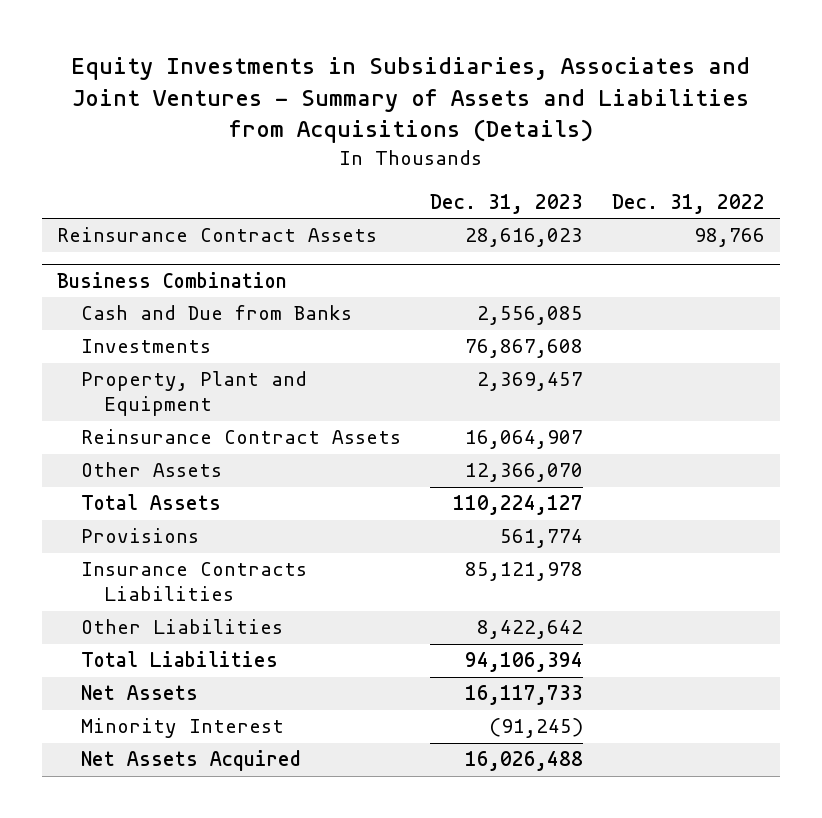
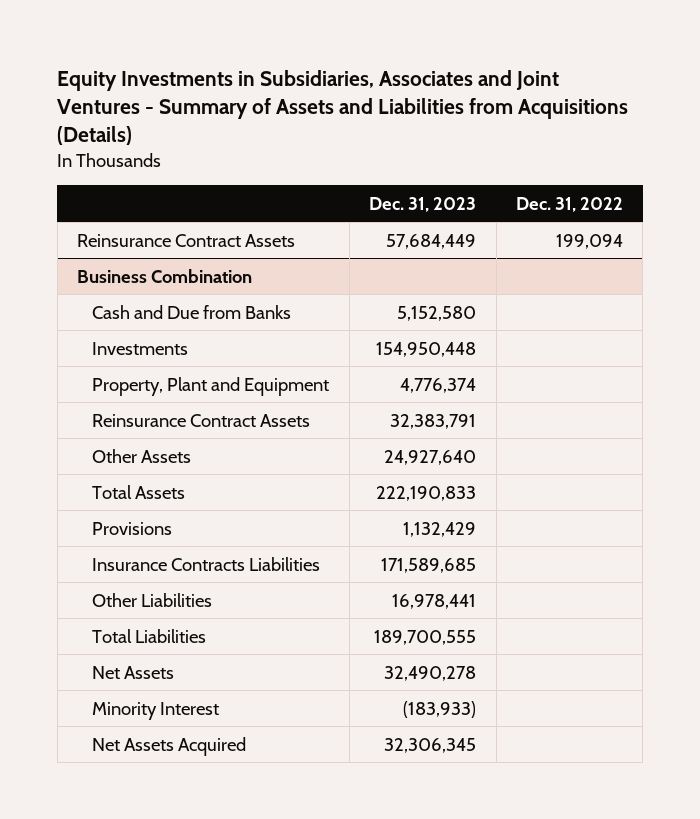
- Reinsurance Contract Assets | 28,616,023 | 98,766
+ Reinsurance Contract Assets | 57,684,449 | 199,094
@ Business Combination
- Cash and Due from Banks | 2,556,085 |
- Investments | 76,867,608 |
- Property, Plant and Equipment | 2,369,457 |
- Reinsurance Contract Assets | 16,064,907 |
- Other Assets | 12,366,070 |
- Total Assets | 110,224,127 |
- Provisions | 561,774 |
- Insurance Contracts Liabilities | 85,121,978 |
- Other Liabilities | 8,422,642 |
- Total Liabilities | 94,106,394 |
- Net Assets | 16,117,733 |
- Minority Interest | (91,245) |
- Net Assets Acquired | 16,026,488 |
+ Cash and Due from Banks | 5,152,580 |
+ Investments | 154,950,448 |
+ Property, Plant and Equipment | 4,776,374 |
+ Reinsurance Contract Assets | 32,383,791 |
+ Other Assets | 24,927,640 |
+ Total Assets | 222,190,833 |
+ Provisions | 1,132,429 |
+ Insurance Contracts Liabilities | 171,589,685 |
+ Other Liabilities | 16,978,441 |
+ Total Liabilities | 189,700,555 |
+ Net Assets | 32,490,278 |
+ Minority Interest | (183,933) |
+ Net Assets Acquired | 32,306,345 |

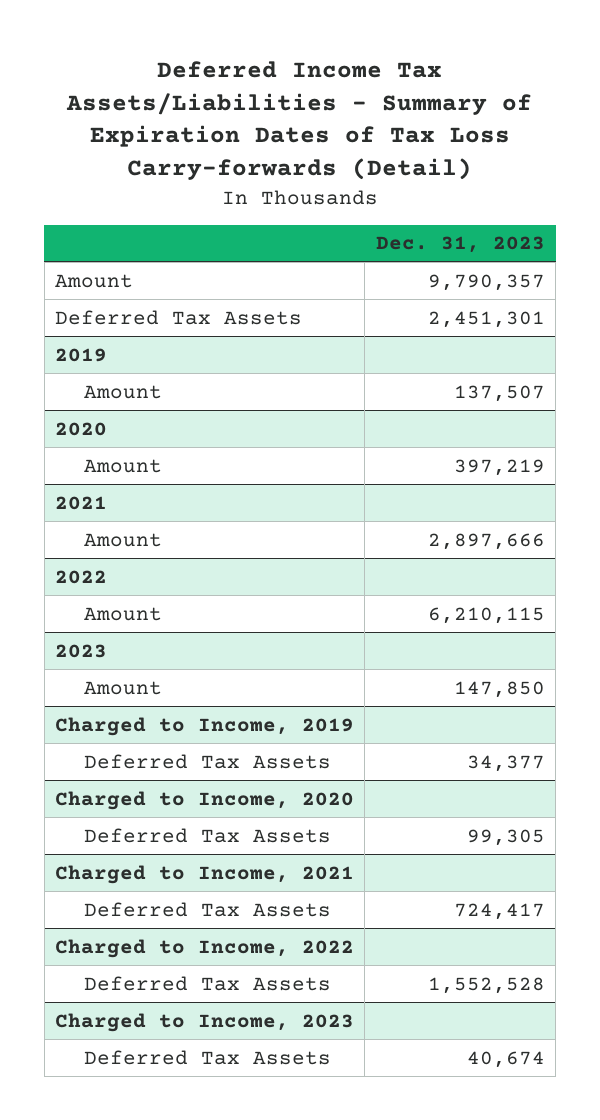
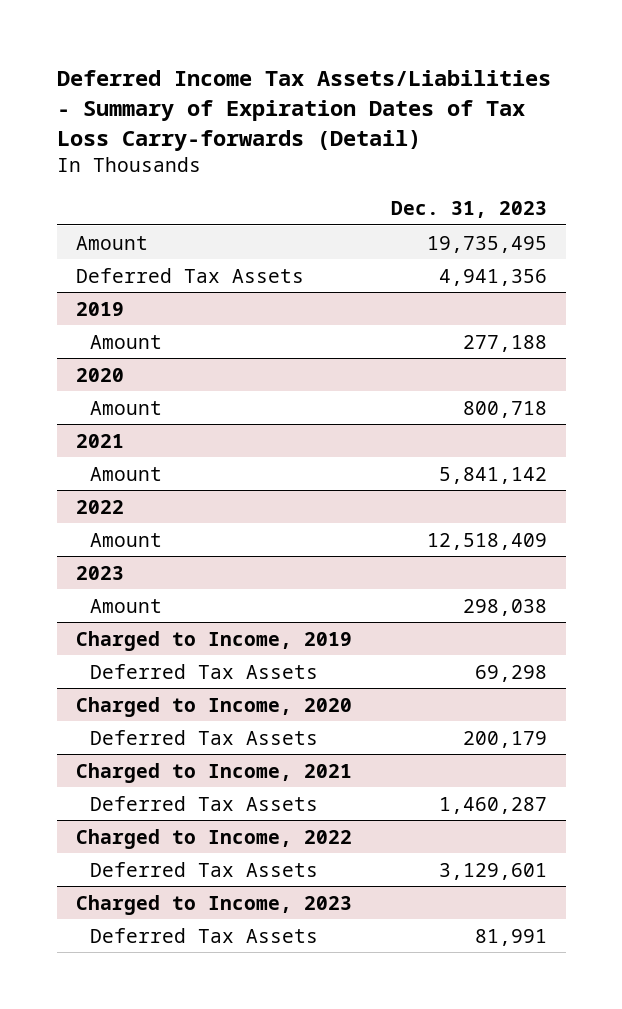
- Amount | 9,790,357
- Deferred Tax Assets | 2,451,301
+ Amount | 19,735,495
+ Deferred Tax Assets | 4,941,356
@ 2019
- Amount | 137,507
+ Amount | 277,188
@ 2020
- Amount | 397,219
+ Amount | 800,718
@ 2021
- Amount | 2,897,666
+ Amount | 5,841,142
@ 2022
- Amount | 6,210,115
+ Amount | 12,518,409
@ 2023
- Amount | 147,850
+ Amount | 298,038
@ Charged to Income, 2019
- Deferred Tax Assets | 34,377
+ Deferred Tax Assets | 69,298
@ Charged to Income, 2020
- Deferred Tax Assets | 99,305
+ Deferred Tax Assets | 200,179
@ Charged to Income, 2021
- Deferred Tax Assets | 724,417
+ Deferred Tax Assets | 1,460,287
@ Charged to Income, 2022
- Deferred Tax Assets | 1,552,528
+ Deferred Tax Assets | 3,129,601
@ Charged to Income, 2023
- Deferred Tax Assets | 40,674
+ Deferred Tax Assets | 81,991

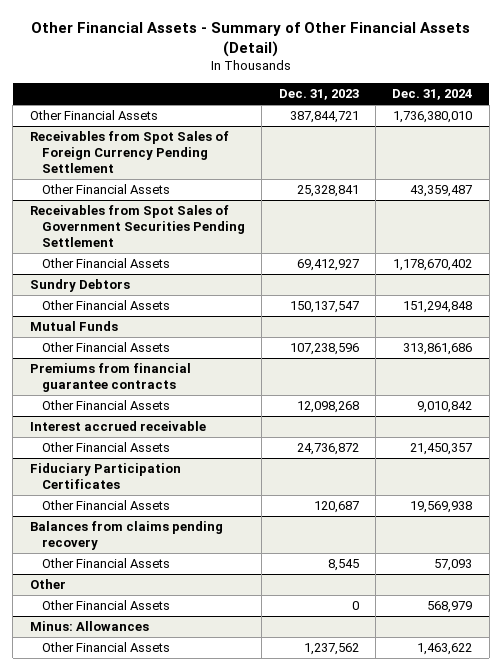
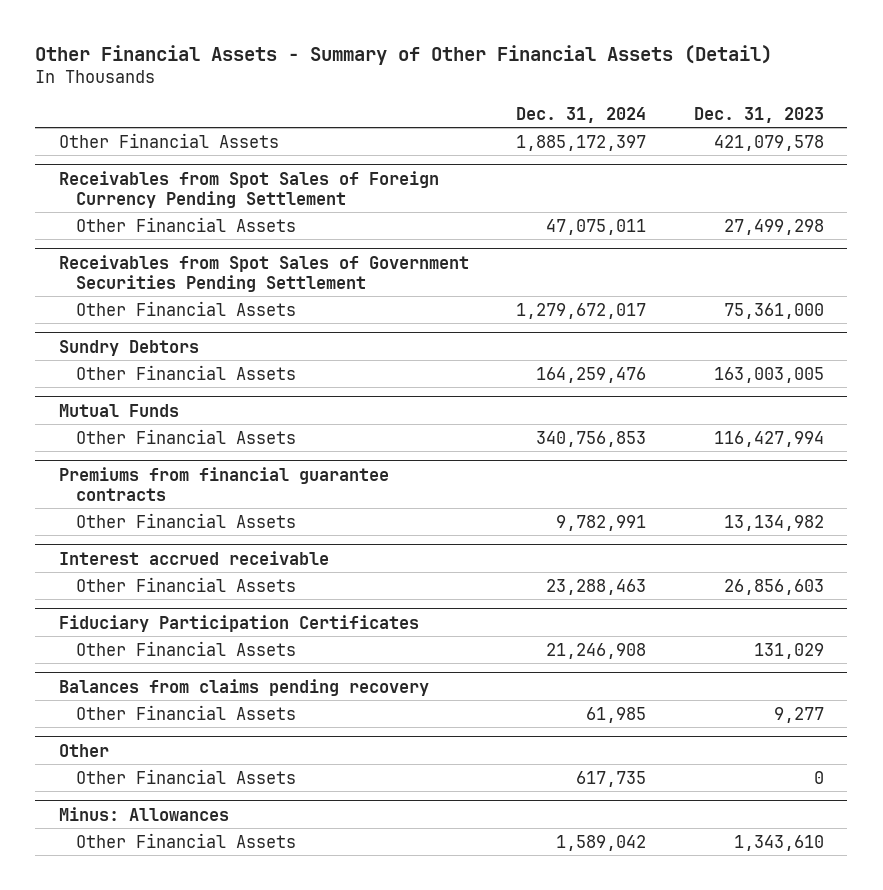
- | Dec. 31, 2023 | Dec. 31, 2024
+ | Dec. 31, 2024 | Dec. 31, 2023
- Other Financial Assets | 387,844,721 | 1,736,380,010
+ Other Financial Assets | 1,885,172,397 | 421,079,578
@ Receivables from Spot Sales of Foreign Currency Pending Settlement
- Other Financial Assets | 25,328,841 | 43,359,487
+ Other Financial Assets | 47,075,011 | 27,499,298
@ Receivables from Spot Sales of Government Securities Pending Settlement
- Other Financial Assets | 69,412,927 | 1,178,670,402
+ Other Financial Assets | 1,279,672,017 | 75,361,000
@ Sundry Debtors
- Other Financial Assets | 150,137,547 | 151,294,848
+ Other Financial Assets | 164,259,476 | 163,003,005
@ Mutual Funds
- Other Financial Assets | 107,238,596 | 313,861,686
+ Other Financial Assets | 340,756,853 | 116,427,994
@ Premiums from financial guarantee contracts
- Other Financial Assets | 12,098,268 | 9,010,842
+ Other Financial Assets | 9,782,991 | 13,134,982
@ Interest accrued receivable
- Other Financial Assets | 24,736,872 | 21,450,357
+ Other Financial Assets | 23,288,463 | 26,856,603
@ Fiduciary Participation Certificates
- Other Financial Assets | 120,687 | 19,569,938
+ Other Financial Assets | 21,246,908 | 131,029
@ Balances from claims pending recovery
- Other Financial Assets | 8,545 | 57,093
+ Other Financial Assets | 61,985 | 9,277
@ Other
- Other Financial Assets | 0 | 568,979
+ Other Financial Assets | 617,735 | 0
@ Minus: Allowances
- Other Financial Assets | 1,237,562 | 1,463,622
+ Other Financial Assets | 1,589,042 | 1,343,610

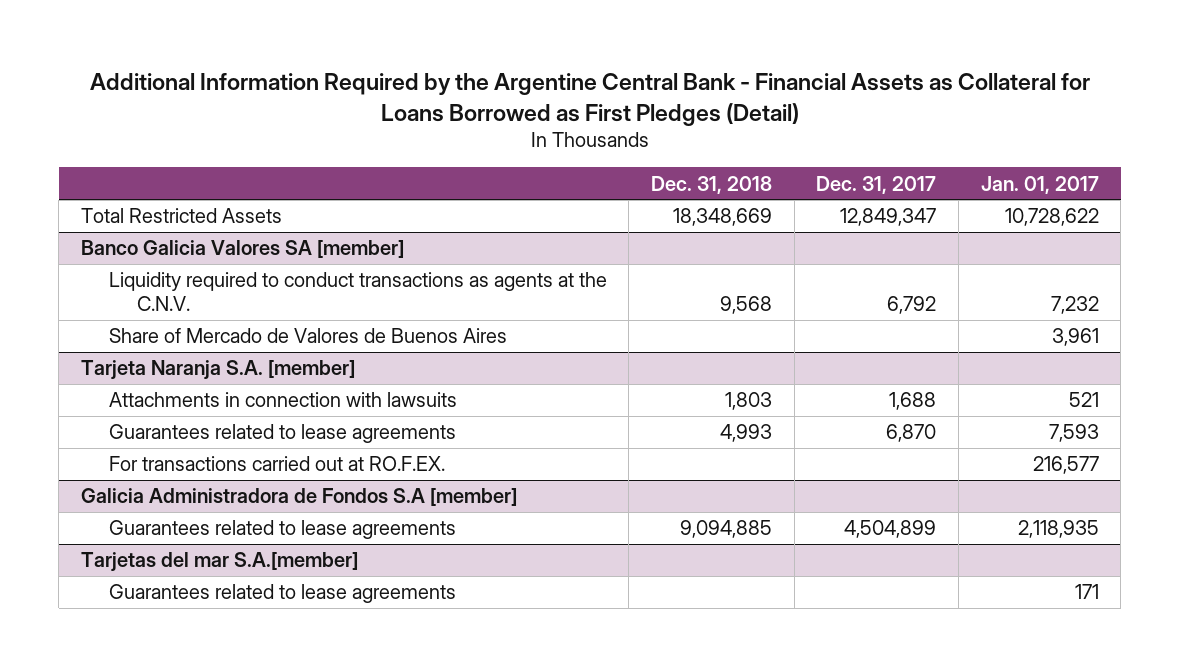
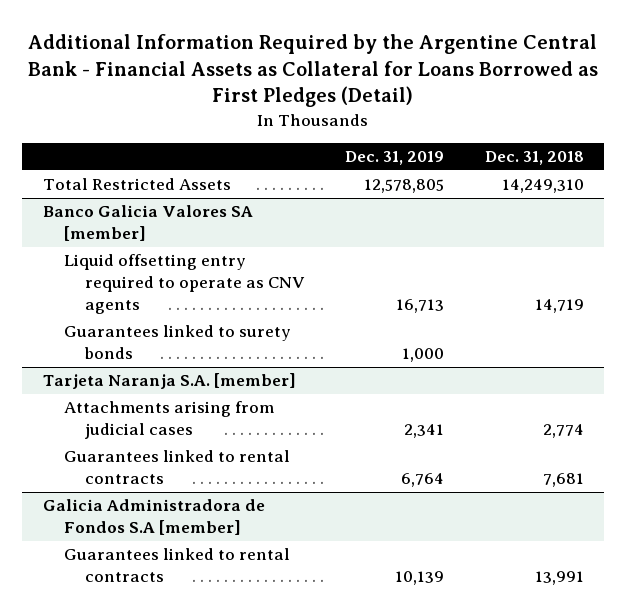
- | Dec. 31, 2018 | Dec. 31, 2017 | Jan. 01, 2017
+ | Dec. 31, 2019 | Dec. 31, 2018
- Total Restricted Assets | 18,348,669 | 12,849,347 | 10,728,622
+ Total Restricted Assets | 12,578,805 | 14,249,310
@ Banco Galicia Valores SA [member]
- Liquidity required to conduct transactions as agents at the C.N.V. | 9,568 | 6,792 | 7,232
- Share of Mercado de Valores de Buenos Aires | | | 3,961
+ Liquid offsetting entry required to operate as CNV agents | 16,713 | 14,719
+ Guarantees linked to surety bonds | 1,000 |
@ Tarjeta Naranja S.A. [member]
- Attachments in connection with lawsuits | 1,803 | 1,688 | 521
- Guarantees related to lease agreements | 4,993 | 6,870 | 7,593
- For transactions carried out at RO.F.EX. | | | 216,577
+ Attachments arising from judicial cases | 2,341 | 2,774
+ Guarantees linked to rental contracts | 6,764 | 7,681
@ Galicia Administradora de Fondos S.A [member]
- Guarantees related to lease agreements | 9,094,885 | 4,504,899 | 2,118,935
- Tarjetas del mar S.A.[member]
- Guarantees related to lease agreements | | | 171
@ Galicia Administradora de Fondos S.A [member]
+ Guarantees linked to rental contracts | 10,139 | 13,991

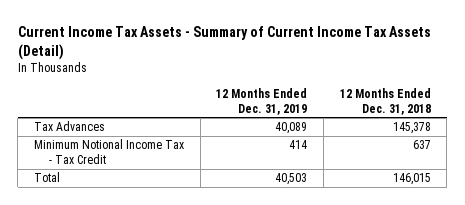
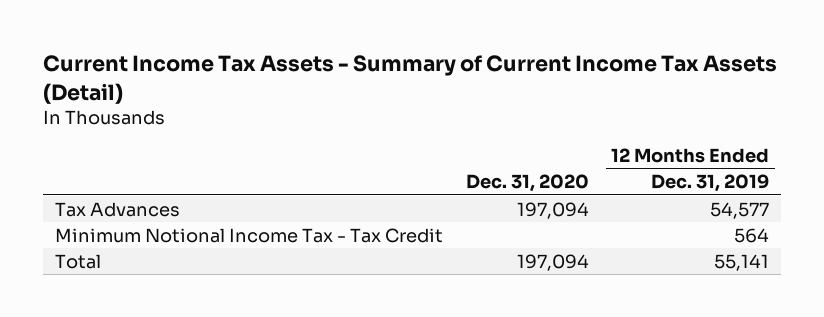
- | 12 Months Ended Dec. 31, 2019 | 12 Months Ended Dec. 31, 2018
+ | Dec. 31, 2020 | 12 Months Ended Dec. 31, 2019
- Tax Advances | 40,089 | 145,378
- Minimum Notional Income Tax - Tax Credit | 414 | 637
- Total | 40,503 | 146,015
+ Tax Advances | 197,094 | 54,577
+ Minimum Notional Income Tax - Tax Credit | | 564
+ Total | 197,094 | 55,141

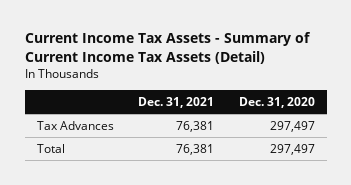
- | Dec. 31, 2020 | 12 Months Ended Dec. 31, 2019
+ | Dec. 31, 2021 | Dec. 31, 2020
- Tax Advances | 197,094 | 54,577
- Minimum Notional Income Tax - Tax Credit | | 564
- Total | 197,094 | 55,141
+ Tax Advances | 76,381 | 297,497
+ Total | 76,381 | 297,497

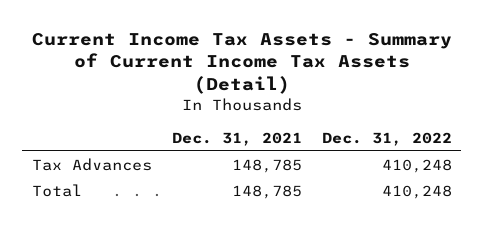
- | Dec. 31, 2021 | Dec. 31, 2020
+ | Dec. 31, 2021 | Dec. 31, 2022
- Tax Advances | 76,381 | 297,497
- Total | 76,381 | 297,497
+ Tax Advances | 148,785 | 410,248
+ Total | 148,785 | 410,248

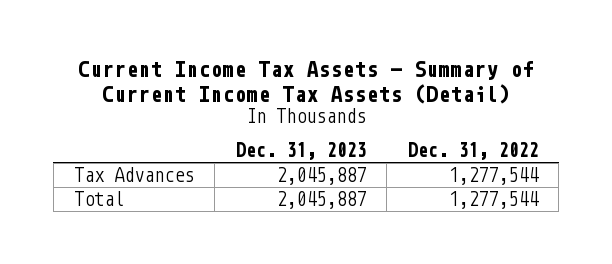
- | Dec. 31, 2021 | Dec. 31, 2022
+ | Dec. 31, 2023 | Dec. 31, 2022
- Tax Advances | 148,785 | 410,248
- Total | 148,785 | 410,248
+ Tax Advances | 2,045,887 | 1,277,544
+ Total | 2,045,887 | 1,277,544

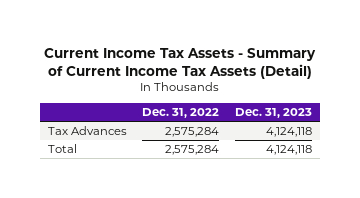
- | Dec. 31, 2023 | Dec. 31, 2022
+ | Dec. 31, 2022 | Dec. 31, 2023
- Tax Advances | 2,045,887 | 1,277,544
- Total | 2,045,887 | 1,277,544
+ Tax Advances | 2,575,284 | 4,124,118
+ Total | 2,575,284 | 4,124,118

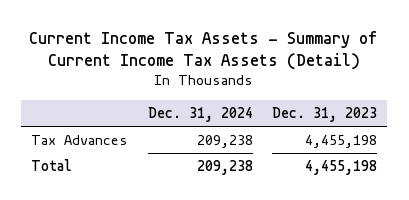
- | Dec. 31, 2022 | Dec. 31, 2023
+ | Dec. 31, 2024 | Dec. 31, 2023
- Tax Advances | 2,575,284 | 4,124,118
- Total | 2,575,284 | 4,124,118
+ Tax Advances | 209,238 | 4,455,198
+ Total | 209,238 | 4,455,198

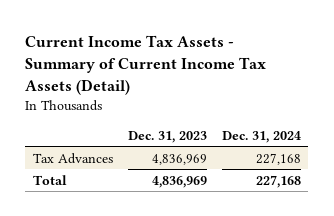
- | Dec. 31, 2024 | Dec. 31, 2023
+ | Dec. 31, 2023 | Dec. 31, 2024
- Tax Advances | 209,238 | 4,455,198
- Total | 209,238 | 4,455,198
+ Tax Advances | 4,836,969 | 227,168
+ Total | 4,836,969 | 227,168

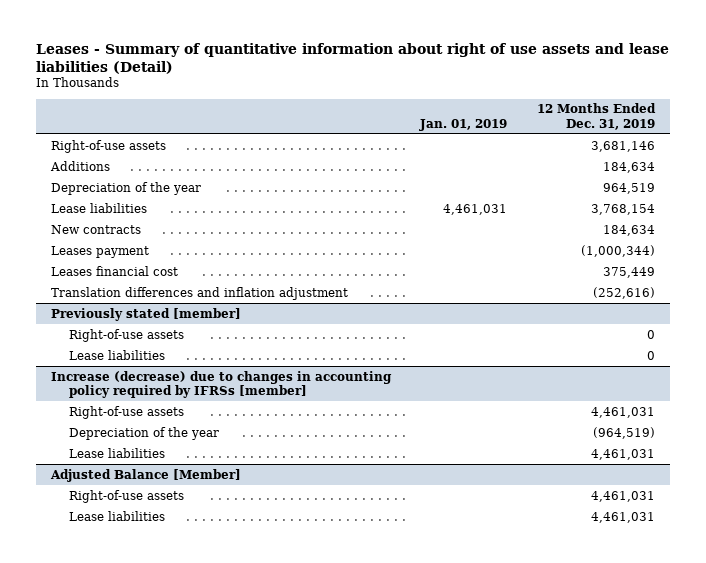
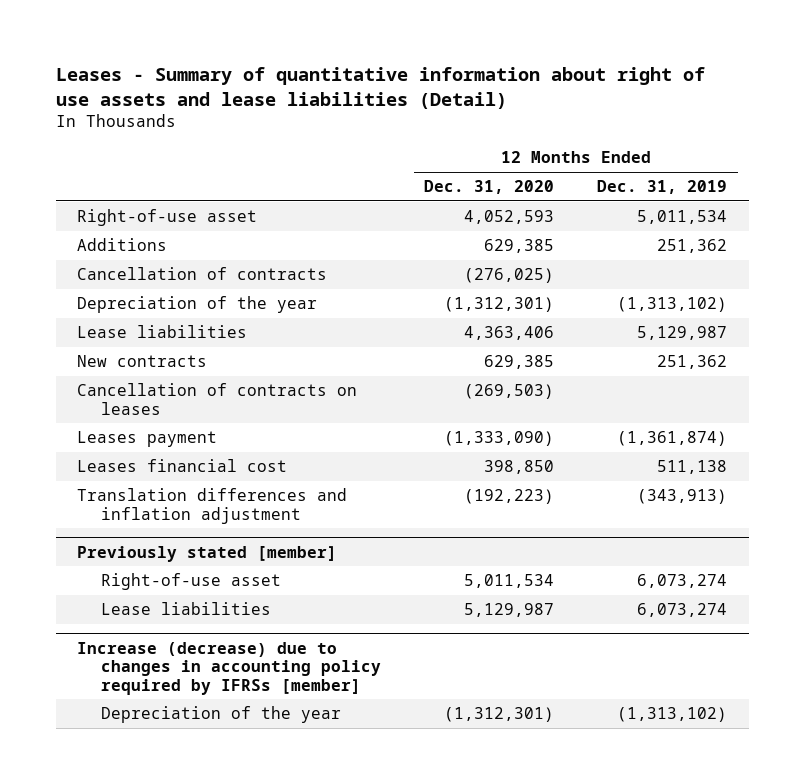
- | Jan. 01, 2019 | 12 Months Ended Dec. 31, 2019
+ | 12 Months Ended Dec. 31, 2020 | 12 Months Ended Dec. 31, 2019
- Right-of-use assets | | 3,681,146
- Additions | | 184,634
- Depreciation of the year | | 964,519
- Lease liabilities | 4,461,031 | 3,768,154
- New contracts | | 184,634
- Leases payment | | (1,000,344)
- Leases financial cost | | 375,449
- Translation differences and inflation adjustment | | (252,616)
+ Right-of-use asset | 4,052,593 | 5,011,534
+ Additions | 629,385 | 251,362
+ Cancellation of contracts | (276,025) |
+ Depreciation of the year | (1,312,301) | (1,313,102)
+ Lease liabilities | 4,363,406 | 5,129,987
+ New contracts | 629,385 | 251,362
+ Cancellation of contracts on leases | (269,503) |
+ Leases payment | (1,333,090) | (1,361,874)
+ Leases financial cost | 398,850 | 511,138
+ Translation differences and inflation adjustment | (192,223) | (343,913)
@ Previously stated [member]
- Right-of-use assets | | 0
- Lease liabilities | | 0
+ Right-of-use asset | 5,011,534 | 6,073,274
+ Lease liabilities | 5,129,987 | 6,073,274
@ Increase (decrease) due to changes in accounting policy required by IFRSs [member]
- Right-of-use assets | | 4,461,031
- Depreciation of the year | | (964,519)
- Lease liabilities | | 4,461,031
- Adjusted Balance [Member]
- Right-of-use assets | | 4,461,031
- Lease liabilities | | 4,461,031
@ Increase (decrease) due to changes in accounting policy required by IFRSs [member]
+ Depreciation of the year | (1,312,301) | (1,313,102)

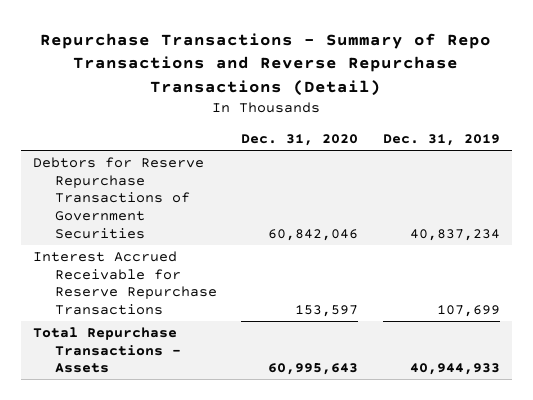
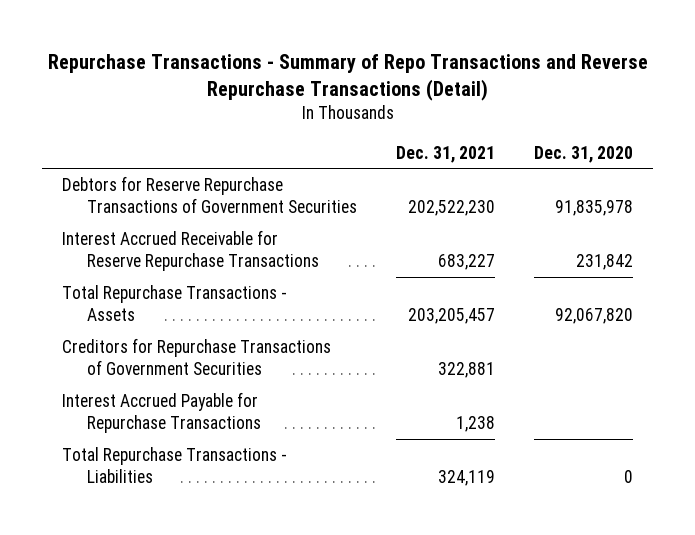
- | Dec. 31, 2020 | Dec. 31, 2019
+ | Dec. 31, 2021 | Dec. 31, 2020
- Debtors for Reserve Repurchase Transactions of Government Securities | 60,842,046 | 40,837,234
- Interest Accrued Receivable for Reserve Repurchase Transactions | 153,597 | 107,699
- Total Repurchase Transactions - Assets | 60,995,643 | 40,944,933
+ Debtors for Reserve Repurchase Transactions of Government Securities | 202,522,230 | 91,835,978
+ Interest Accrued Receivable for Reserve Repurchase Transactions | 683,227 | 231,842
+ Total Repurchase Transactions - Assets | 203,205,457 | 92,067,820
+ Creditors for Repurchase Transactions of Government Securities | 322,881 |
+ Interest Accrued Payable for Repurchase Transactions | 1,238 |
+ Total Repurchase Transactions - Liabilities | 324,119 | 0

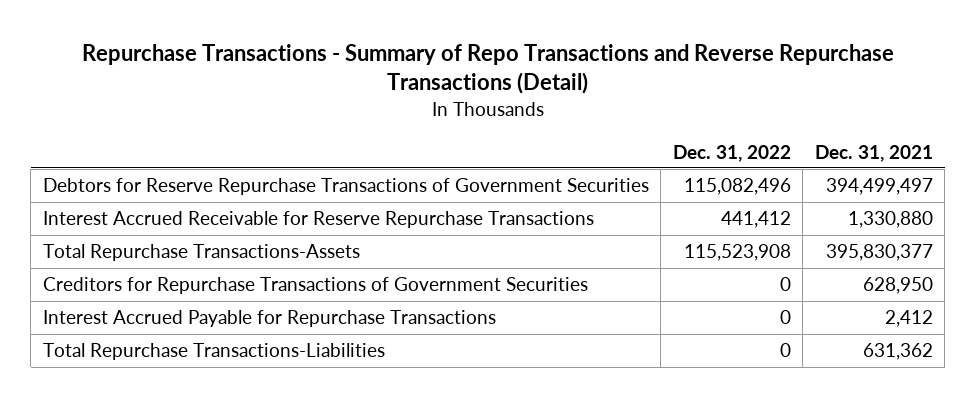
- | Dec. 31, 2021 | Dec. 31, 2020
+ | Dec. 31, 2022 | Dec. 31, 2021
- Debtors for Reserve Repurchase Transactions of Government Securities | 202,522,230 | 91,835,978
- Interest Accrued Receivable for Reserve Repurchase Transactions | 683,227 | 231,842
- Total Repurchase Transactions - Assets | 203,205,457 | 92,067,820
- Creditors for Repurchase Transactions of Government Securities | 322,881 |
- Interest Accrued Payable for Repurchase Transactions | 1,238 |
- Total Repurchase Transactions - Liabilities | 324,119 | 0
+ Debtors for Reserve Repurchase Transactions of Government Securities | 115,082,496 | 394,499,497
+ Interest Accrued Receivable for Reserve Repurchase Transactions | 441,412 | 1,330,880
+ Total Repurchase Transactions-Assets | 115,523,908 | 395,830,377
+ Creditors for Repurchase Transactions of Government Securities | 0 | 628,950
+ Interest Accrued Payable for Repurchase Transactions | 0 | 2,412
+ Total Repurchase Transactions-Liabilities | 0 | 631,362

